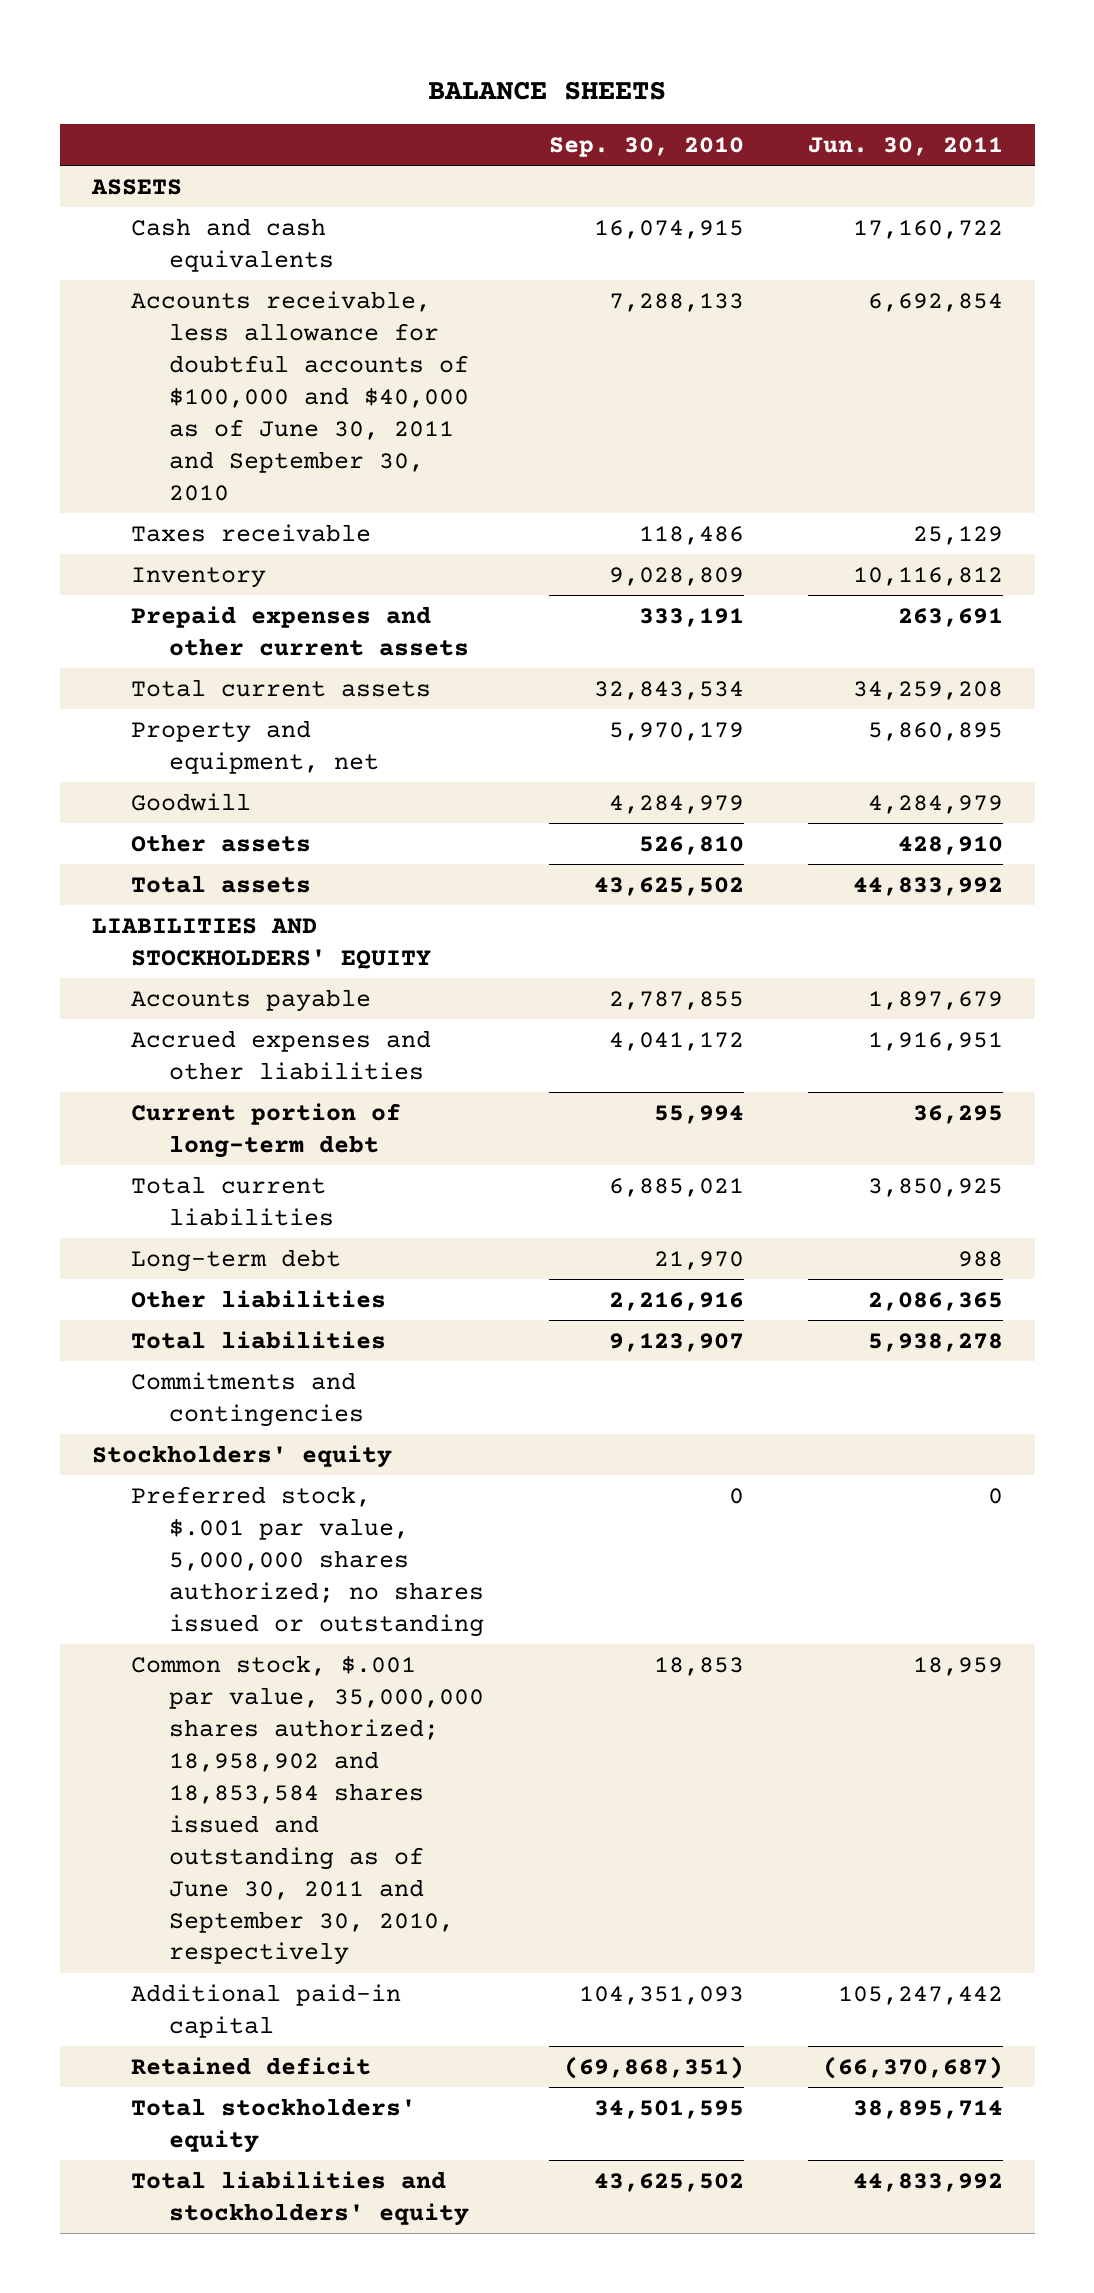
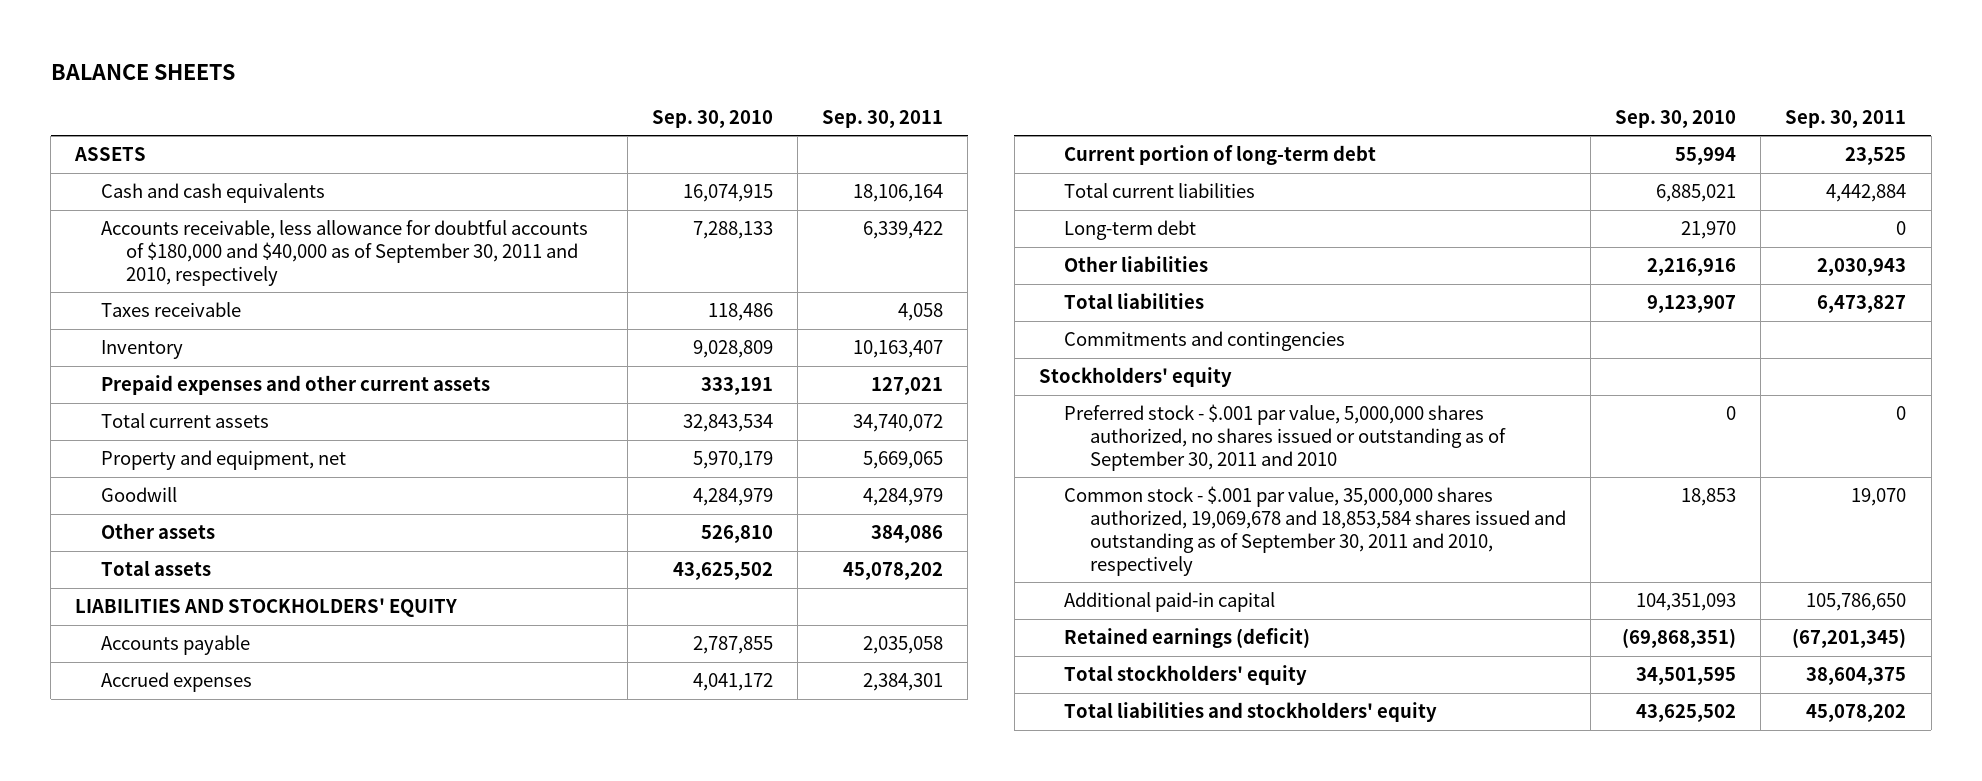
- | Sep. 30, 2010 | Jun. 30, 2011
+ | Sep. 30, 2010 | Sep. 30, 2011
- Accounts receivable, less allowance for doubtful accounts of $100,000 and $40,000 as of June 30, 2011 and September 30, 2010 | 7,288,133 | 6,692,854
+ Accounts receivable, less allowance for doubtful accounts of $180,000 and $40,000 as of September 30, 2011 and 2010, respectively | 7,288,133 | 6,339,422
- Accrued expenses and other liabilities | 4,041,172 | 1,916,951
+ Accrued expenses | 4,041,172 | 2,384,301
- Preferred stock, $.001 par value, 5,000,000 shares authorized; no shares issued or outstanding | 0 | 0
- Common stock, $.001 par value, 35,000,000 shares authorized; 18,958,902 and 18,853,584 shares issued and outstanding as of June 30, 2011 and September 30, 2010, respectively | 18,853 | 18,959
+ Preferred stock - $.001 par value, 5,000,000 shares authorized, no shares issued or outstanding as of September 30, 2011 and 2010 | 0 | 0
+ Common stock - $.001 par value, 35,000,000 shares authorized, 19,069,678 and 18,853,584 shares issued and outstanding as of September 30, 2011 and 2010, respectively | 18,853 | 19,070
- Retained deficit | (69,868,351) | (66,370,687)
+ Retained earnings (deficit) | (69,868,351) | (67,201,345)

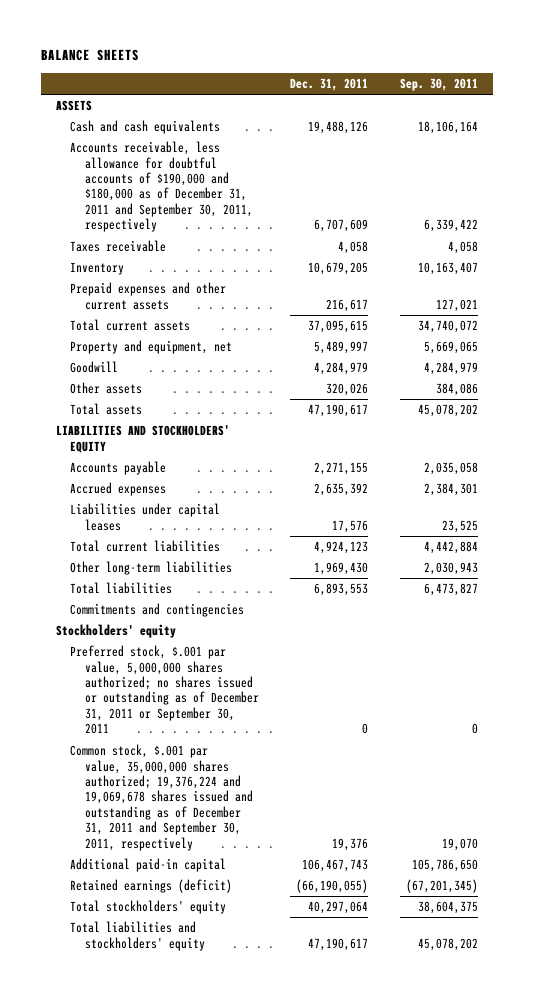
- | Sep. 30, 2010 | Sep. 30, 2011
+ | Dec. 31, 2011 | Sep. 30, 2011
- Accounts receivable, less allowance for doubtful accounts of $180,000 and $40,000 as of September 30, 2011 and 2010, respectively | 7,288,133 | 6,339,422
+ Accounts receivable, less allowance for doubtful accounts of $190,000 and $180,000 as of December 31, 2011 and September 30, 2011, respectively | 6,707,609 | 6,339,422
- Current portion of long-term debt | 55,994 | 23,525
+ Liabilities under capital leases | 17,576 | 23,525
- Long-term debt | 21,970 | 0
- Other liabilities | 2,216,916 | 2,030,943
+ Other long-term liabilities | 1,969,430 | 2,030,943
- Preferred stock - $.001 par value, 5,000,000 shares authorized, no shares issued or outstanding as of September 30, 2011 and 2010 | 0 | 0
- Common stock - $.001 par value, 35,000,000 shares authorized, 19,069,678 and 18,853,584 shares issued and outstanding as of September 30, 2011 and 2010, respectively | 18,853 | 19,070
+ Preferred stock, $.001 par value, 5,000,000 shares authorized; no shares issued or outstanding as of December 31, 2011 or September 30, 2011 | 0 | 0
+ Common stock, $.001 par value, 35,000,000 shares authorized; 19,376,224 and 19,069,678 shares issued and outstanding as of December 31, 2011 and September 30, 2011, respectively | 19,376 | 19,070

